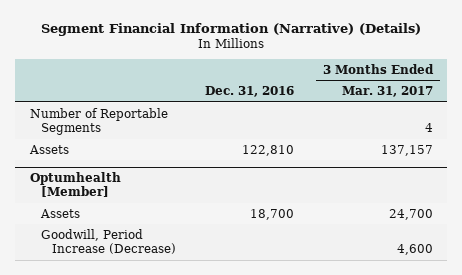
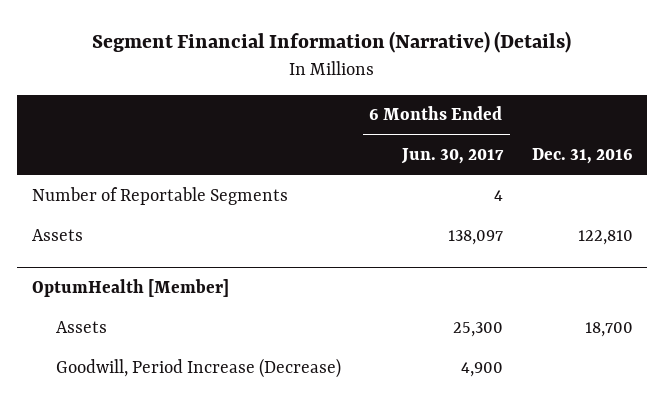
- | Dec. 31, 2016 | 3 Months Ended Mar. 31, 2017
+ | 6 Months Ended Jun. 30, 2017 | Dec. 31, 2016
- Optumhealth [Member]
+ OptumHealth [Member]

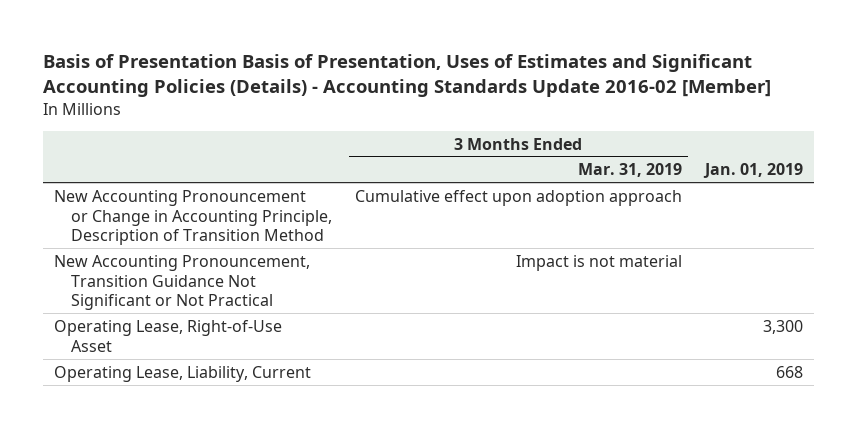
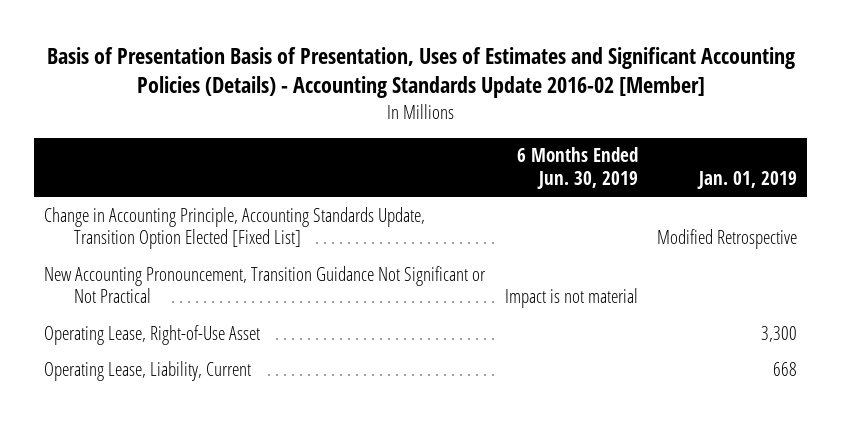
- | 3 Months Ended Mar. 31, 2019 | Jan. 01, 2019
+ | 6 Months Ended Jun. 30, 2019 | Jan. 01, 2019
- New Accounting Pronouncement or Change in Accounting Principle, Description of Transition Method | Cumulative effect upon adoption approach |
+ Change in Accounting Principle, Accounting Standards Update, Transition Option Elected [Fixed List] | | Modified Retrospective

